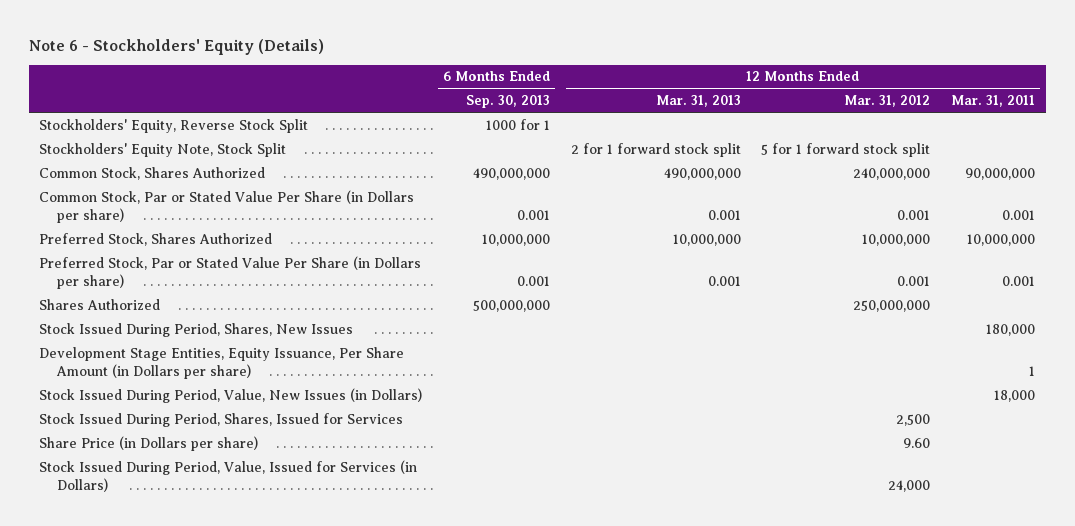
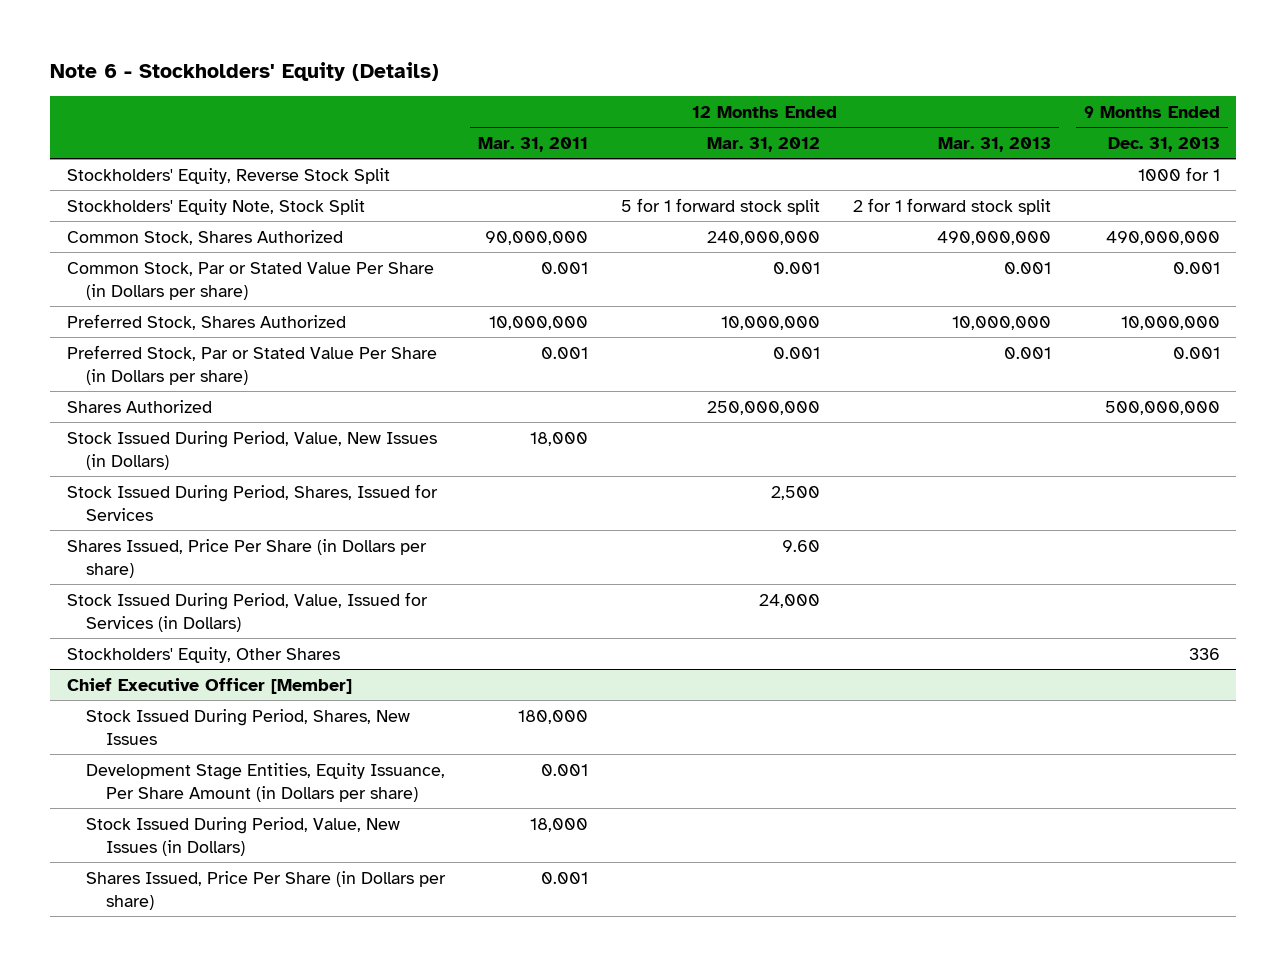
- | 6 Months Ended Sep. 30, 2013 | 12 Months Ended Mar. 31, 2013 | 12 Months Ended Mar. 31, 2012 | 12 Months Ended Mar. 31, 2011
+ | 12 Months Ended Mar. 31, 2011 | 12 Months Ended Mar. 31, 2012 | 12 Months Ended Mar. 31, 2013 | 9 Months Ended Dec. 31, 2013
- Stock Issued During Period, Shares, New Issues | | | | 180,000
- Development Stage Entities, Equity Issuance, Per Share Amount (in Dollars per share) | | | | 1
- Share Price (in Dollars per share) | | | 9.60 |
+ Shares Issued, Price Per Share (in Dollars per share) | | 9.60 | |
+ Stockholders' Equity, Other Shares | | | | 336
+ Chief Executive Officer [Member]
+ Stock Issued During Period, Shares, New Issues | 180,000 | | |
+ Development Stage Entities, Equity Issuance, Per Share Amount (in Dollars per share) | 0.001 | | |
+ Stock Issued During Period, Value, New Issues (in Dollars) | 18,000 | | |
+ Shares Issued, Price Per Share (in Dollars per share) | 0.001 | | |

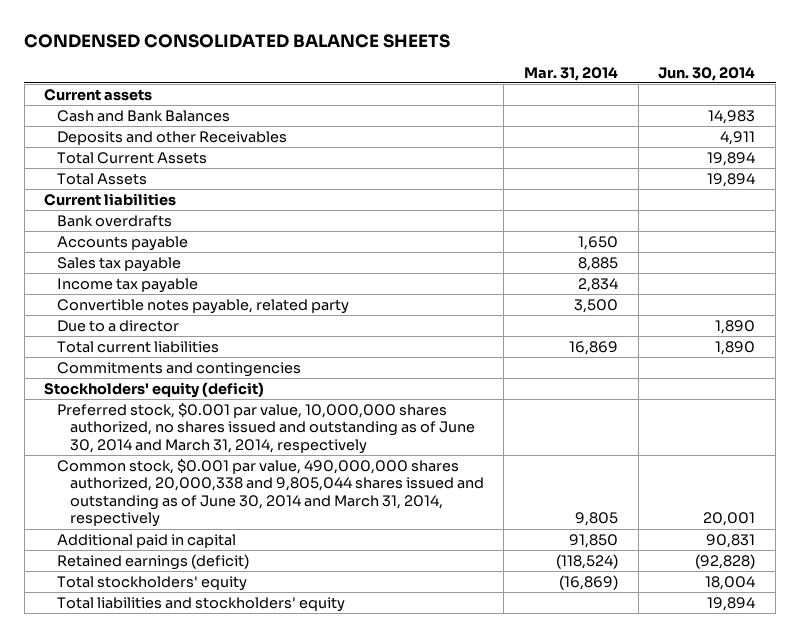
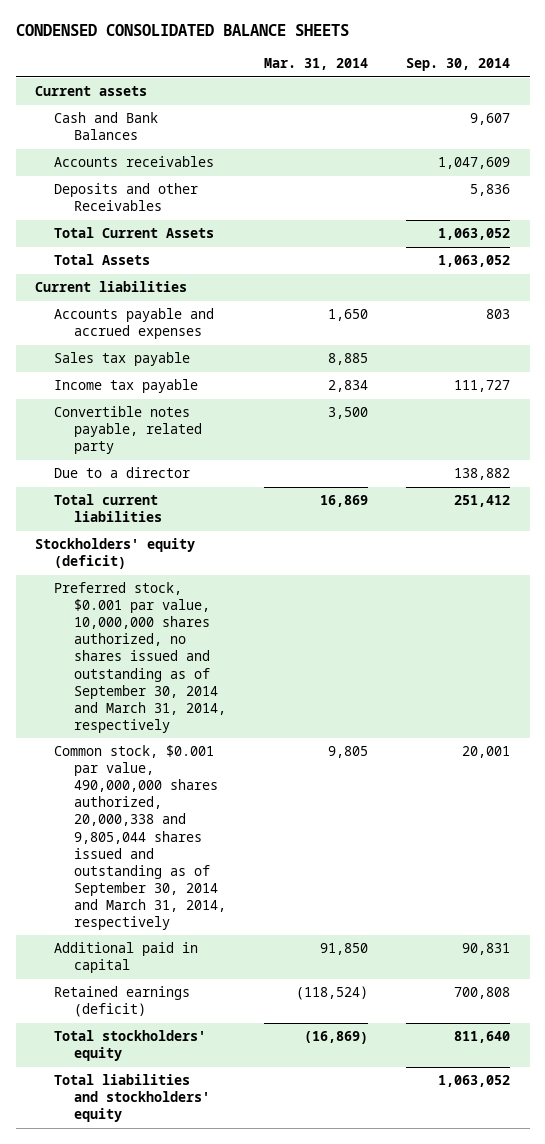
- | Mar. 31, 2014 | Jun. 30, 2014
+ | Mar. 31, 2014 | Sep. 30, 2014
+ Accounts receivables | | 1,047,609
- Bank overdrafts
- Accounts payable | 1,650 |
+ Accounts payable and accrued expenses | 1,650 | 803
- Commitments and contingencies
- Preferred stock, $0.001 par value, 10,000,000 shares authorized, no shares issued and outstanding as of June 30, 2014 and March 31, 2014, respectively
- Common stock, $0.001 par value, 490,000,000 shares authorized, 20,000,338 and 9,805,044 shares issued and outstanding as of June 30, 2014 and March 31, 2014, respectively | 9,805 | 20,001
+ Preferred stock, $0.001 par value, 10,000,000 shares authorized, no shares issued and outstanding as of September 30, 2014 and March 31, 2014, respectively
+ Common stock, $0.001 par value, 490,000,000 shares authorized, 20,000,338 and 9,805,044 shares issued and outstanding as of September 30, 2014 and March 31, 2014, respectively | 9,805 | 20,001

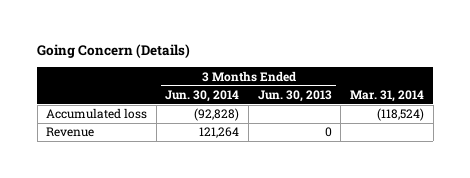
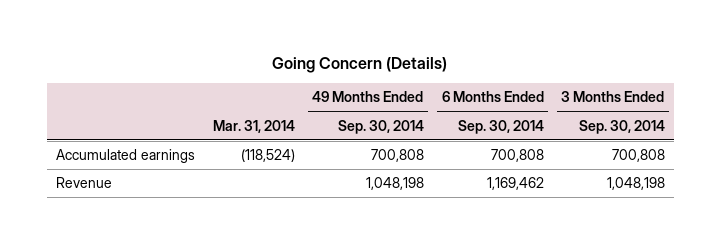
- | 3 Months Ended Jun. 30, 2014 | 3 Months Ended Jun. 30, 2013 | Mar. 31, 2014
+ | Mar. 31, 2014 | 49 Months Ended Sep. 30, 2014 | 6 Months Ended Sep. 30, 2014 | 3 Months Ended Sep. 30, 2014
- Accumulated loss | (92,828) | | (118,524)
+ Accumulated earnings | (118,524) | 700,808 | 700,808 | 700,808

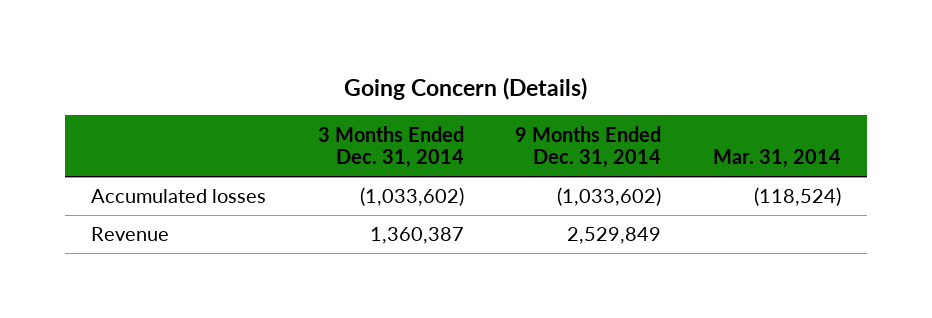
- | Mar. 31, 2014 | 49 Months Ended Sep. 30, 2014 | 6 Months Ended Sep. 30, 2014 | 3 Months Ended Sep. 30, 2014
+ | 3 Months Ended Dec. 31, 2014 | 9 Months Ended Dec. 31, 2014 | Mar. 31, 2014
- Accumulated earnings | (118,524) | 700,808 | 700,808 | 700,808
+ Accumulated losses | (1,033,602) | (1,033,602) | (118,524)

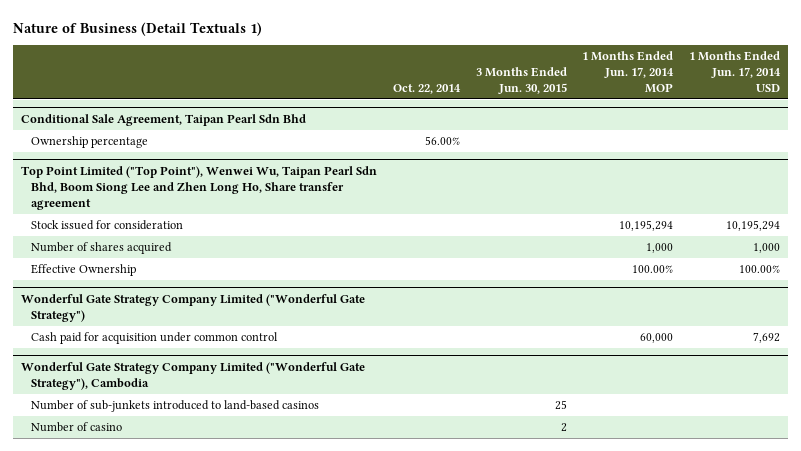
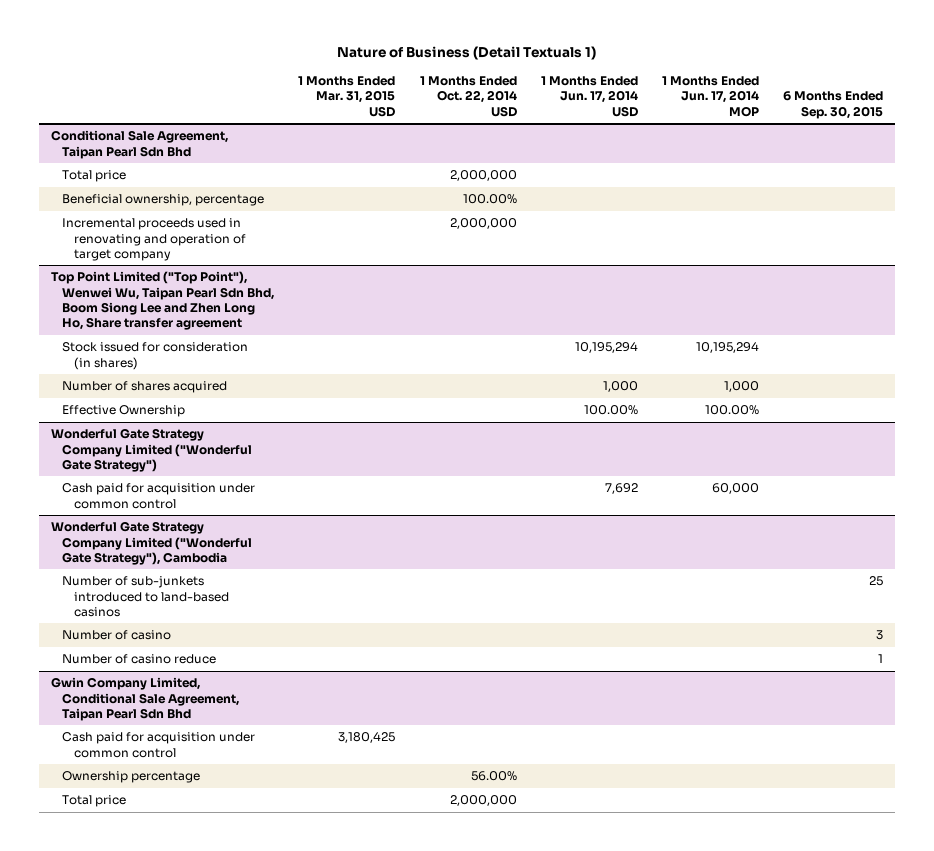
- | Oct. 22, 2014 | 3 Months Ended Jun. 30, 2015 | 1 Months Ended Jun. 17, 2014 MOP | 1 Months Ended Jun. 17, 2014 USD
+ | 1 Months Ended Mar. 31, 2015 USD | 1 Months Ended Oct. 22, 2014 USD | 1 Months Ended Jun. 17, 2014 USD | 1 Months Ended Jun. 17, 2014 MOP | 6 Months Ended Sep. 30, 2015
@ Conditional Sale Agreement, Taipan Pearl Sdn Bhd
- Ownership percentage | 56.00% | | |
+ Total price | | 2,000,000 | | |
+ Beneficial ownership, percentage | | 100.00% | | |
+ Incremental proceeds used in renovating and operation of target company | | 2,000,000 | | |
@ Top Point Limited ("Top Point"), Wenwei Wu, Taipan Pearl Sdn Bhd, Boom Siong Lee and Zhen Long Ho, Share transfer agreement
- Stock issued for consideration | | | 10,195,294 | 10,195,294
+ Stock issued for consideration (in shares) | | | 10,195,294 | 10,195,294 |
@ Wonderful Gate Strategy Company Limited ("Wonderful Gate Strategy"), Cambodia
+ Number of casino reduce | | | | | 1
+ Gwin Company Limited, Conditional Sale Agreement, Taipan Pearl Sdn Bhd
+ Cash paid for acquisition under common control | 3,180,425 | | | |
+ Ownership percentage | | 56.00% | | |
+ Total price | | 2,000,000 | | |

